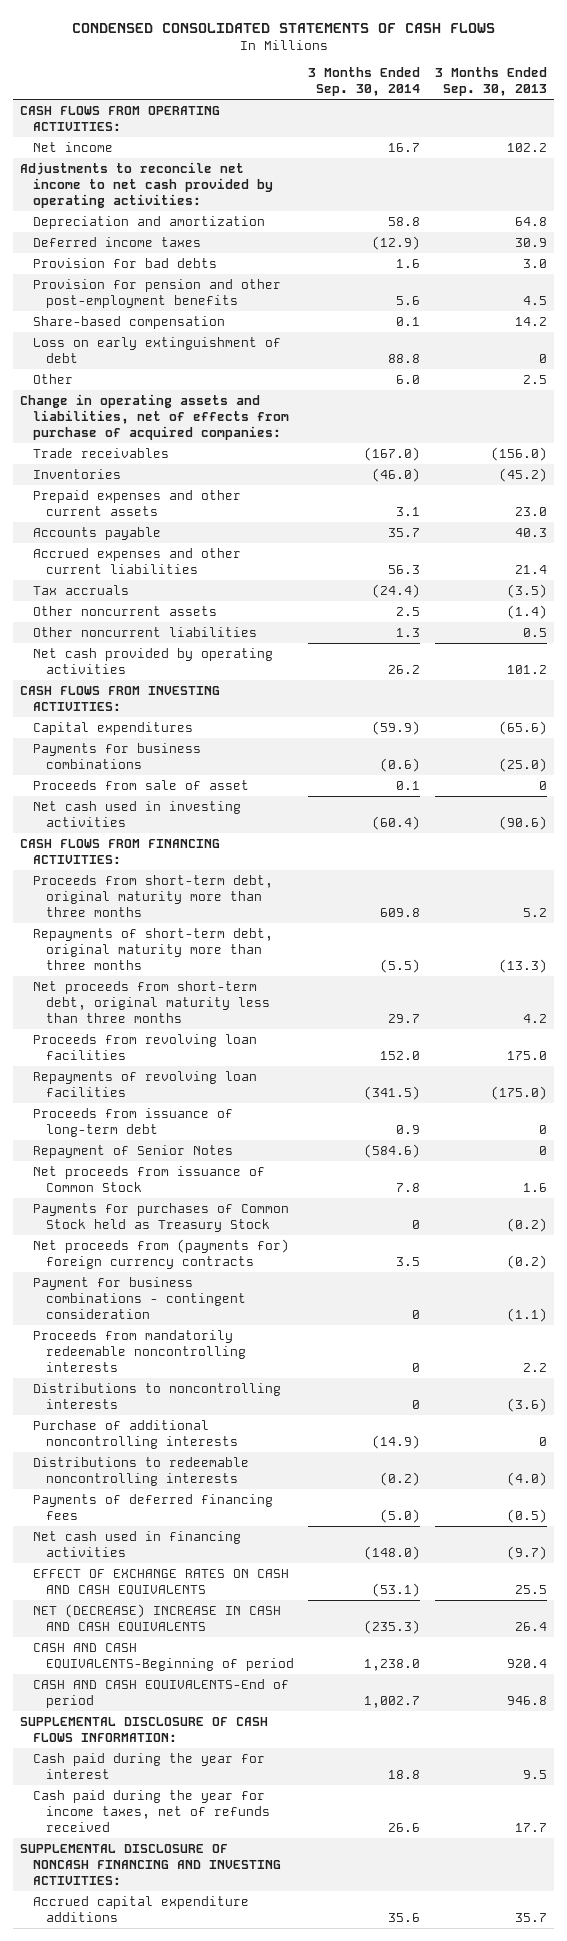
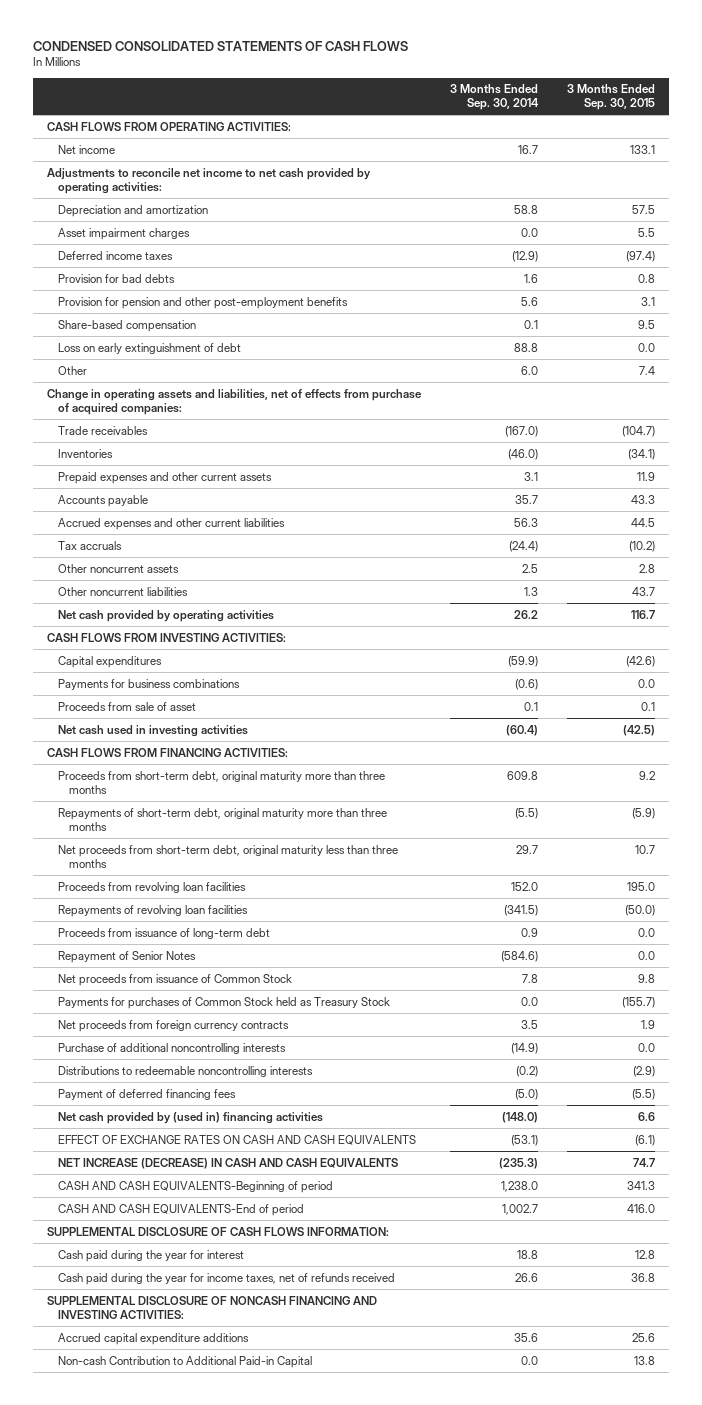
- | 3 Months Ended Sep. 30, 2014 | 3 Months Ended Sep. 30, 2013
+ | 3 Months Ended Sep. 30, 2014 | 3 Months Ended Sep. 30, 2015
+ Asset impairment charges | 0.0 | 5.5
- Payments for purchases of Common Stock held as Treasury Stock | 0 | (0.2)
- Net proceeds from (payments for) foreign currency contracts | 3.5 | (0.2)
- Payment for business combinations - contingent consideration | 0 | (1.1)
- Proceeds from mandatorily redeemable noncontrolling interests | 0 | 2.2
- Distributions to noncontrolling interests | 0 | (3.6)
+ Payments for purchases of Common Stock held as Treasury Stock | 0.0 | (155.7)
+ Net proceeds from foreign currency contracts | 3.5 | 1.9
- Payments of deferred financing fees | (5.0) | (0.5)
- Net cash used in financing activities | (148.0) | (9.7)
+ Payment of deferred financing fees | (5.0) | (5.5)
+ Net cash provided by (used in) financing activities | (148.0) | 6.6
- NET (DECREASE) INCREASE IN CASH AND CASH EQUIVALENTS | (235.3) | 26.4
+ NET INCREASE (DECREASE) IN CASH AND CASH EQUIVALENTS | (235.3) | 74.7
+ Non-cash Contribution to Additional Paid-in Capital | 0.0 | 13.8

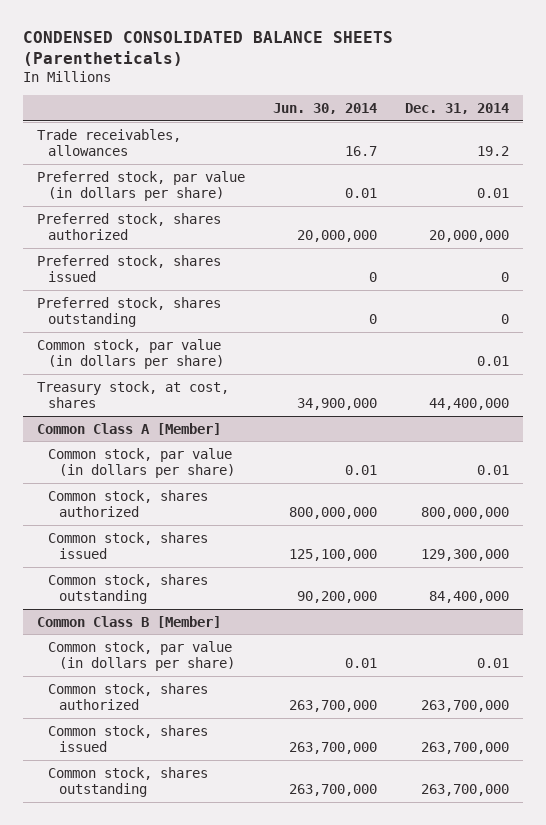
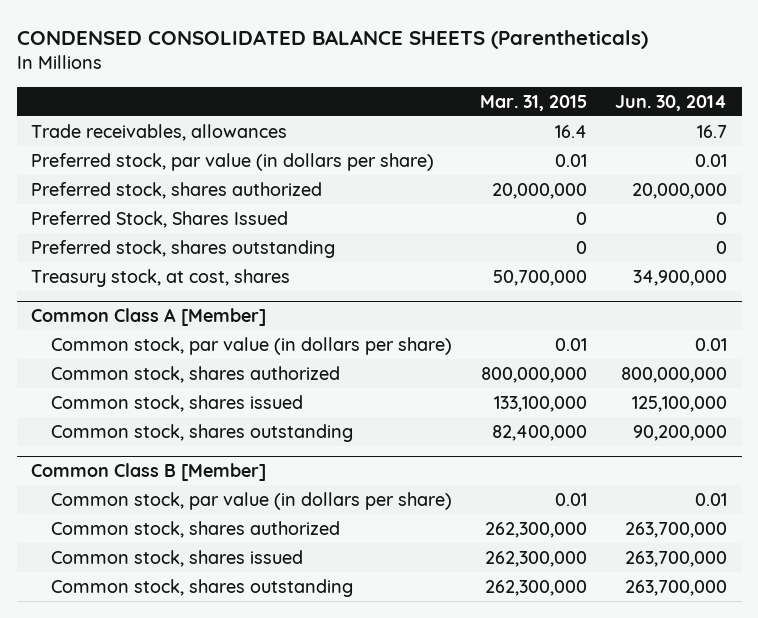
- | Jun. 30, 2014 | Dec. 31, 2014
+ | Mar. 31, 2015 | Jun. 30, 2014
- Preferred stock, shares issued | 0 | 0
+ Preferred Stock, Shares Issued | 0 | 0
- Common stock, par value (in dollars per share) | | 0.01

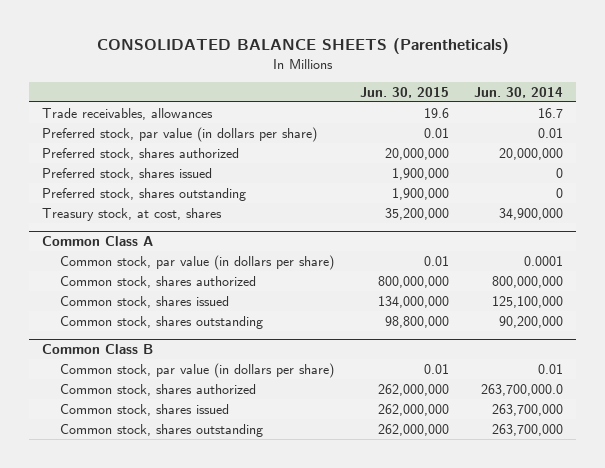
- CONDENSED CONSOLIDATED BALANCE SHEETS (Parentheticals)
+ CONSOLIDATED BALANCE SHEETS (Parentheticals)
- | Mar. 31, 2015 | Jun. 30, 2014
+ | Jun. 30, 2015 | Jun. 30, 2014
- Preferred Stock, Shares Issued | 0 | 0
+ Preferred stock, shares issued | 1,900,000 | 0
- Common Class A [Member]
- Common stock, par value (in dollars per share) | 0.01 | 0.01
+ Common Class A
+ Common stock, par value (in dollars per share) | 0.01 | 0.0001
- Common Class B [Member]
+ Common Class B
- Common stock, shares authorized | 262,300,000 | 263,700,000
+ Common stock, shares authorized | 262,000,000 | 263,700,000.0

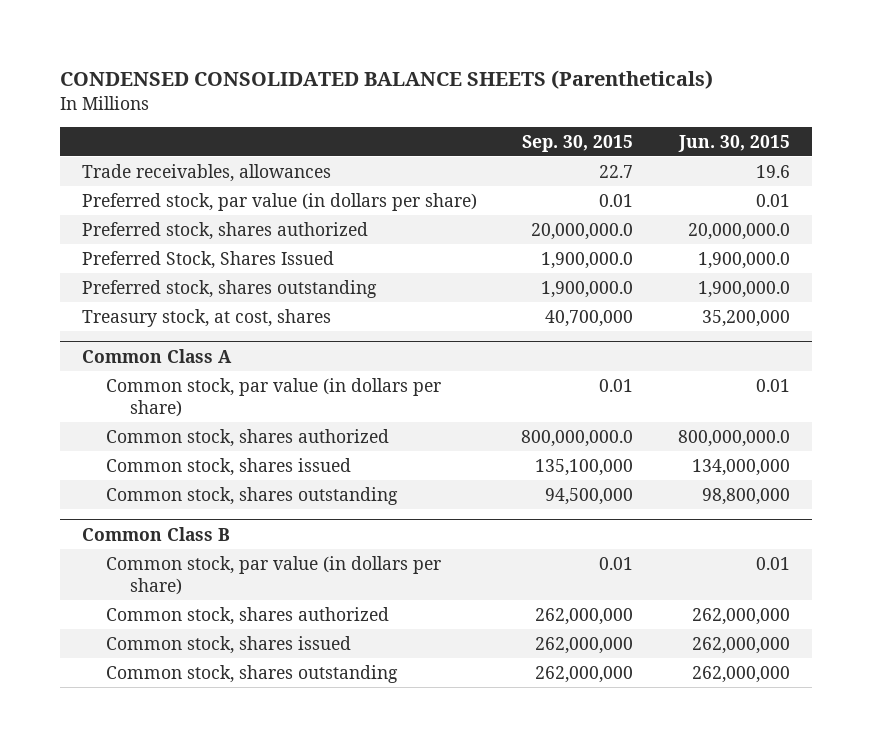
- CONSOLIDATED BALANCE SHEETS (Parentheticals)
+ CONDENSED CONSOLIDATED BALANCE SHEETS (Parentheticals)
- | Jun. 30, 2015 | Jun. 30, 2014
+ | Sep. 30, 2015 | Jun. 30, 2015
- Preferred stock, shares authorized | 20,000,000 | 20,000,000
- Preferred stock, shares issued | 1,900,000 | 0
- Preferred stock, shares outstanding | 1,900,000 | 0
+ Preferred stock, shares authorized | 20,000,000.0 | 20,000,000.0
+ Preferred Stock, Shares Issued | 1,900,000.0 | 1,900,000.0
+ Preferred stock, shares outstanding | 1,900,000.0 | 1,900,000.0
@ Common Class A
- Common stock, shares authorized | 800,000,000 | 800,000,000
+ Common stock, shares authorized | 800,000,000.0 | 800,000,000.0

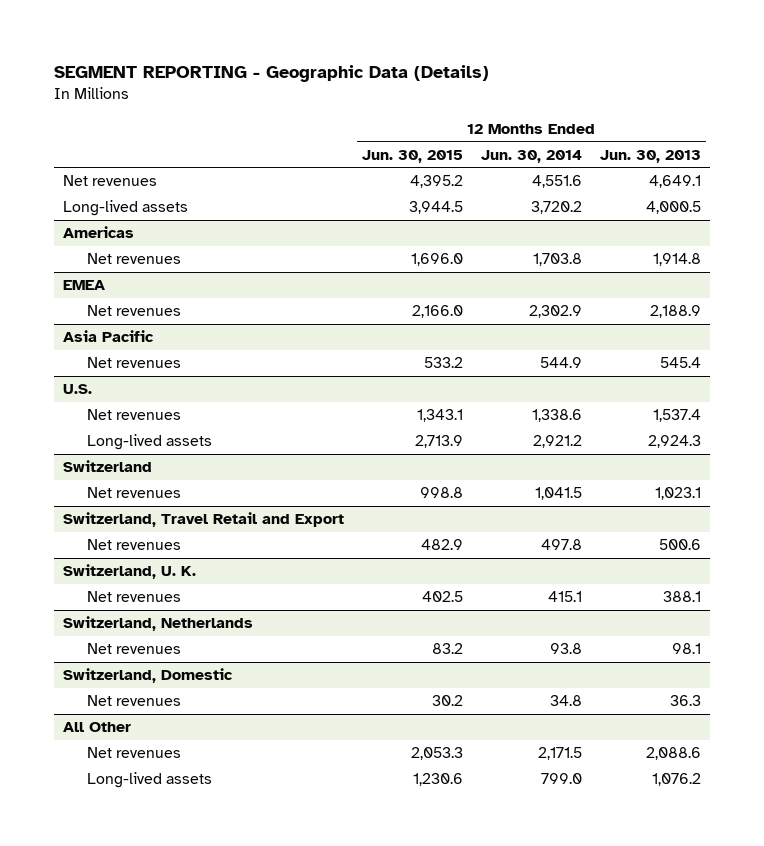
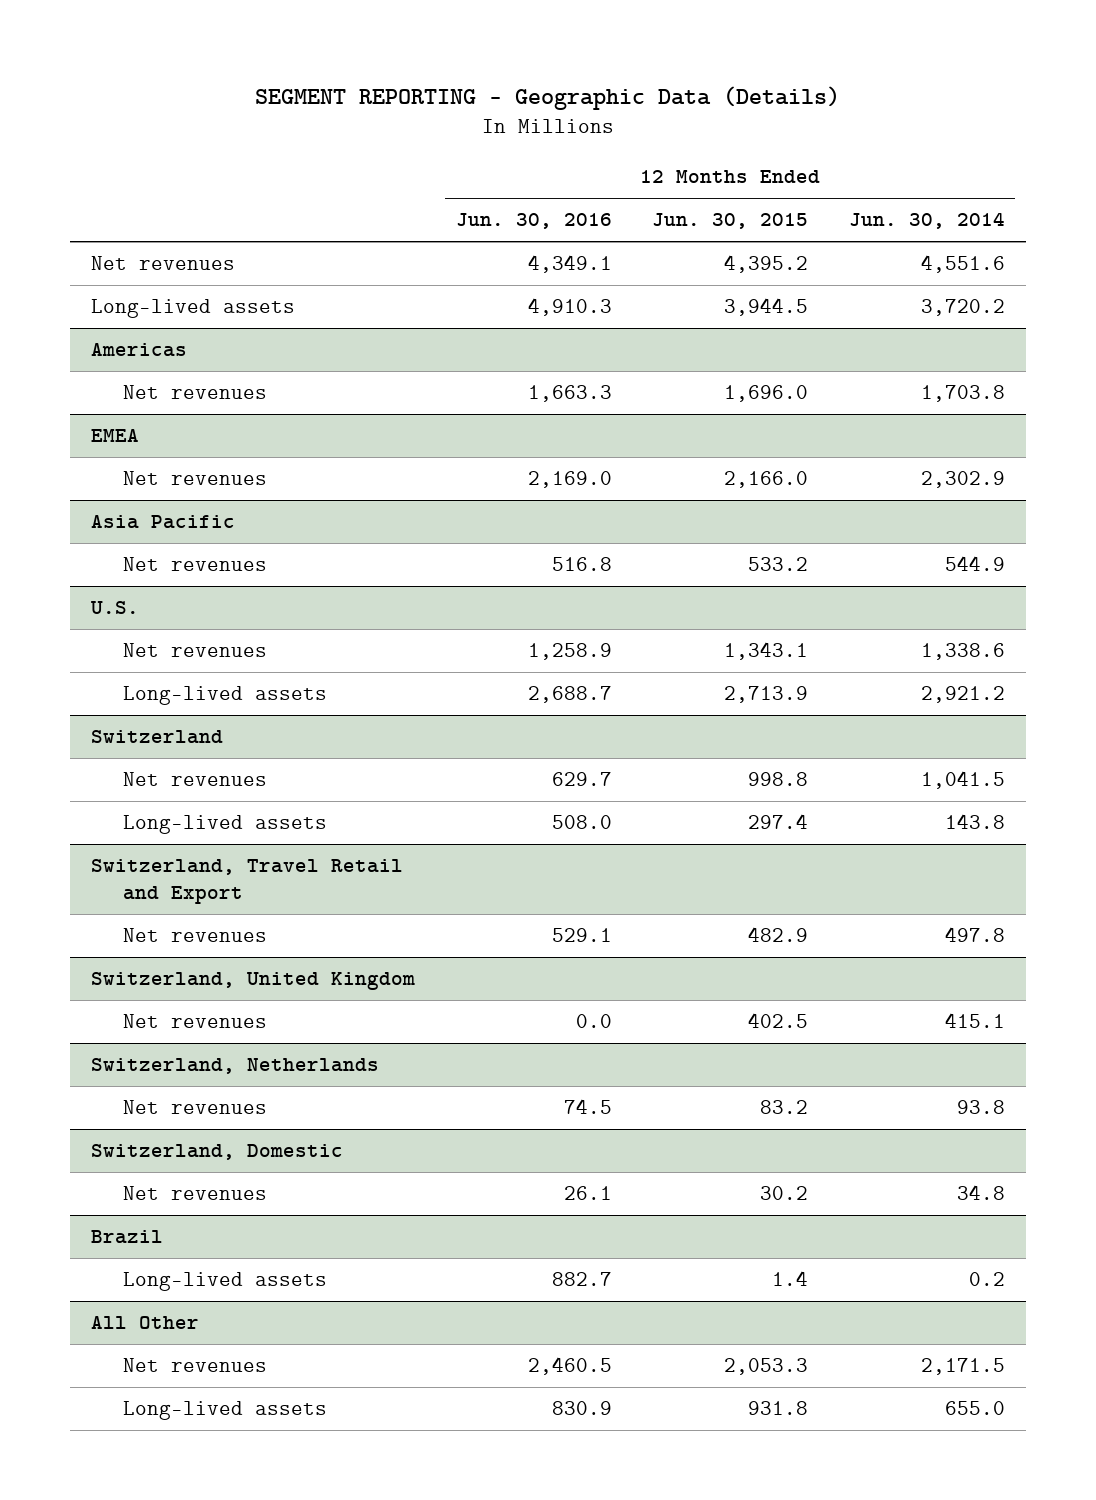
- | 12 Months Ended Jun. 30, 2015 | 12 Months Ended Jun. 30, 2014 | 12 Months Ended Jun. 30, 2013
+ | 12 Months Ended Jun. 30, 2016 | 12 Months Ended Jun. 30, 2015 | 12 Months Ended Jun. 30, 2014
@ Switzerland
+ Long-lived assets | 508.0 | 297.4 | 143.8
- Switzerland, U. K.
+ Switzerland, United Kingdom
+ Brazil
+ Long-lived assets | 882.7 | 1.4 | 0.2
@ All Other
- Long-lived assets | 1,230.6 | 799.0 | 1,076.2
+ Long-lived assets | 830.9 | 931.8 | 655.0

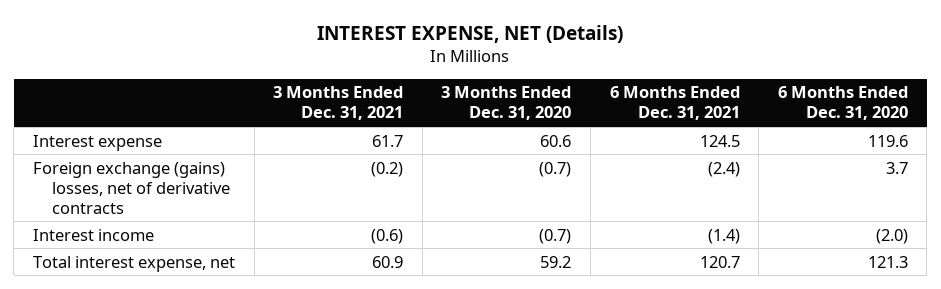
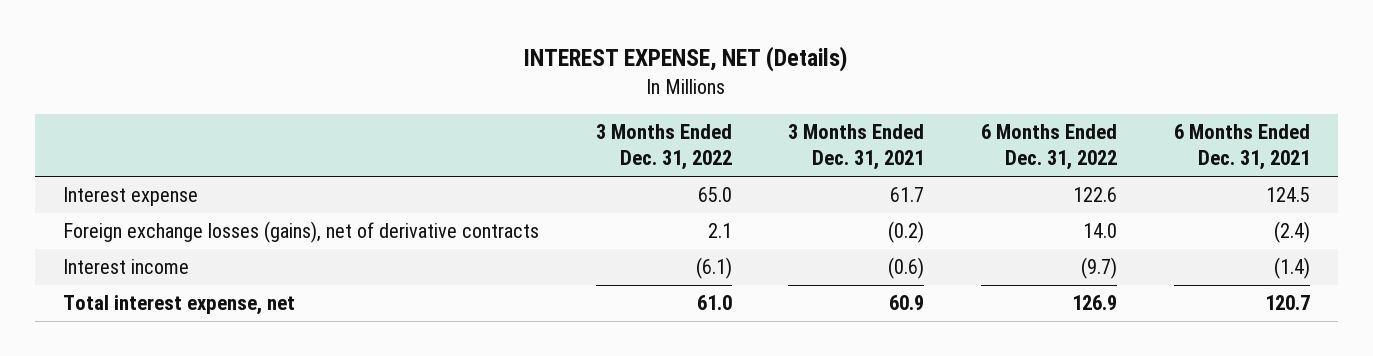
- | 3 Months Ended Dec. 31, 2021 | 3 Months Ended Dec. 31, 2020 | 6 Months Ended Dec. 31, 2021 | 6 Months Ended Dec. 31, 2020
+ | 3 Months Ended Dec. 31, 2022 | 3 Months Ended Dec. 31, 2021 | 6 Months Ended Dec. 31, 2022 | 6 Months Ended Dec. 31, 2021
- Foreign exchange (gains) losses, net of derivative contracts | (0.2) | (0.7) | (2.4) | 3.7
+ Foreign exchange losses (gains), net of derivative contracts | 2.1 | (0.2) | 14.0 | (2.4)

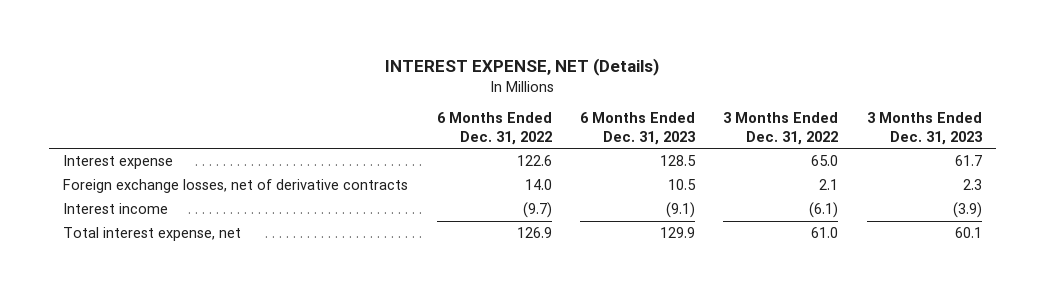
- | 3 Months Ended Dec. 31, 2022 | 3 Months Ended Dec. 31, 2021 | 6 Months Ended Dec. 31, 2022 | 6 Months Ended Dec. 31, 2021
+ | 6 Months Ended Dec. 31, 2022 | 6 Months Ended Dec. 31, 2023 | 3 Months Ended Dec. 31, 2022 | 3 Months Ended Dec. 31, 2023
- Foreign exchange losses (gains), net of derivative contracts | 2.1 | (0.2) | 14.0 | (2.4)
+ Foreign exchange losses, net of derivative contracts | 14.0 | 10.5 | 2.1 | 2.3

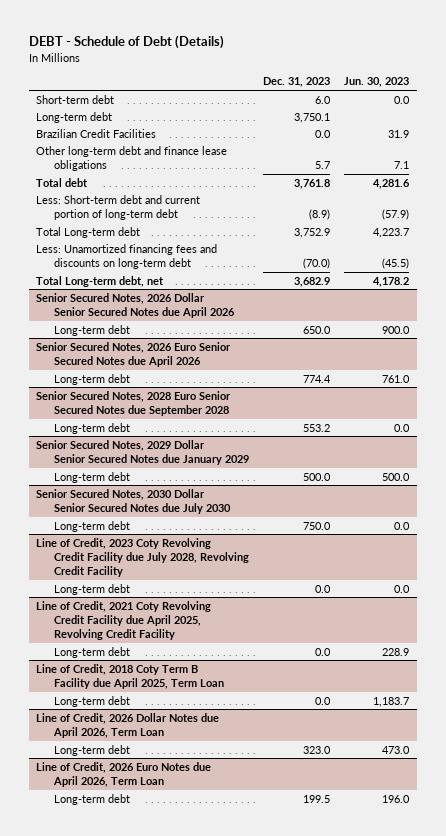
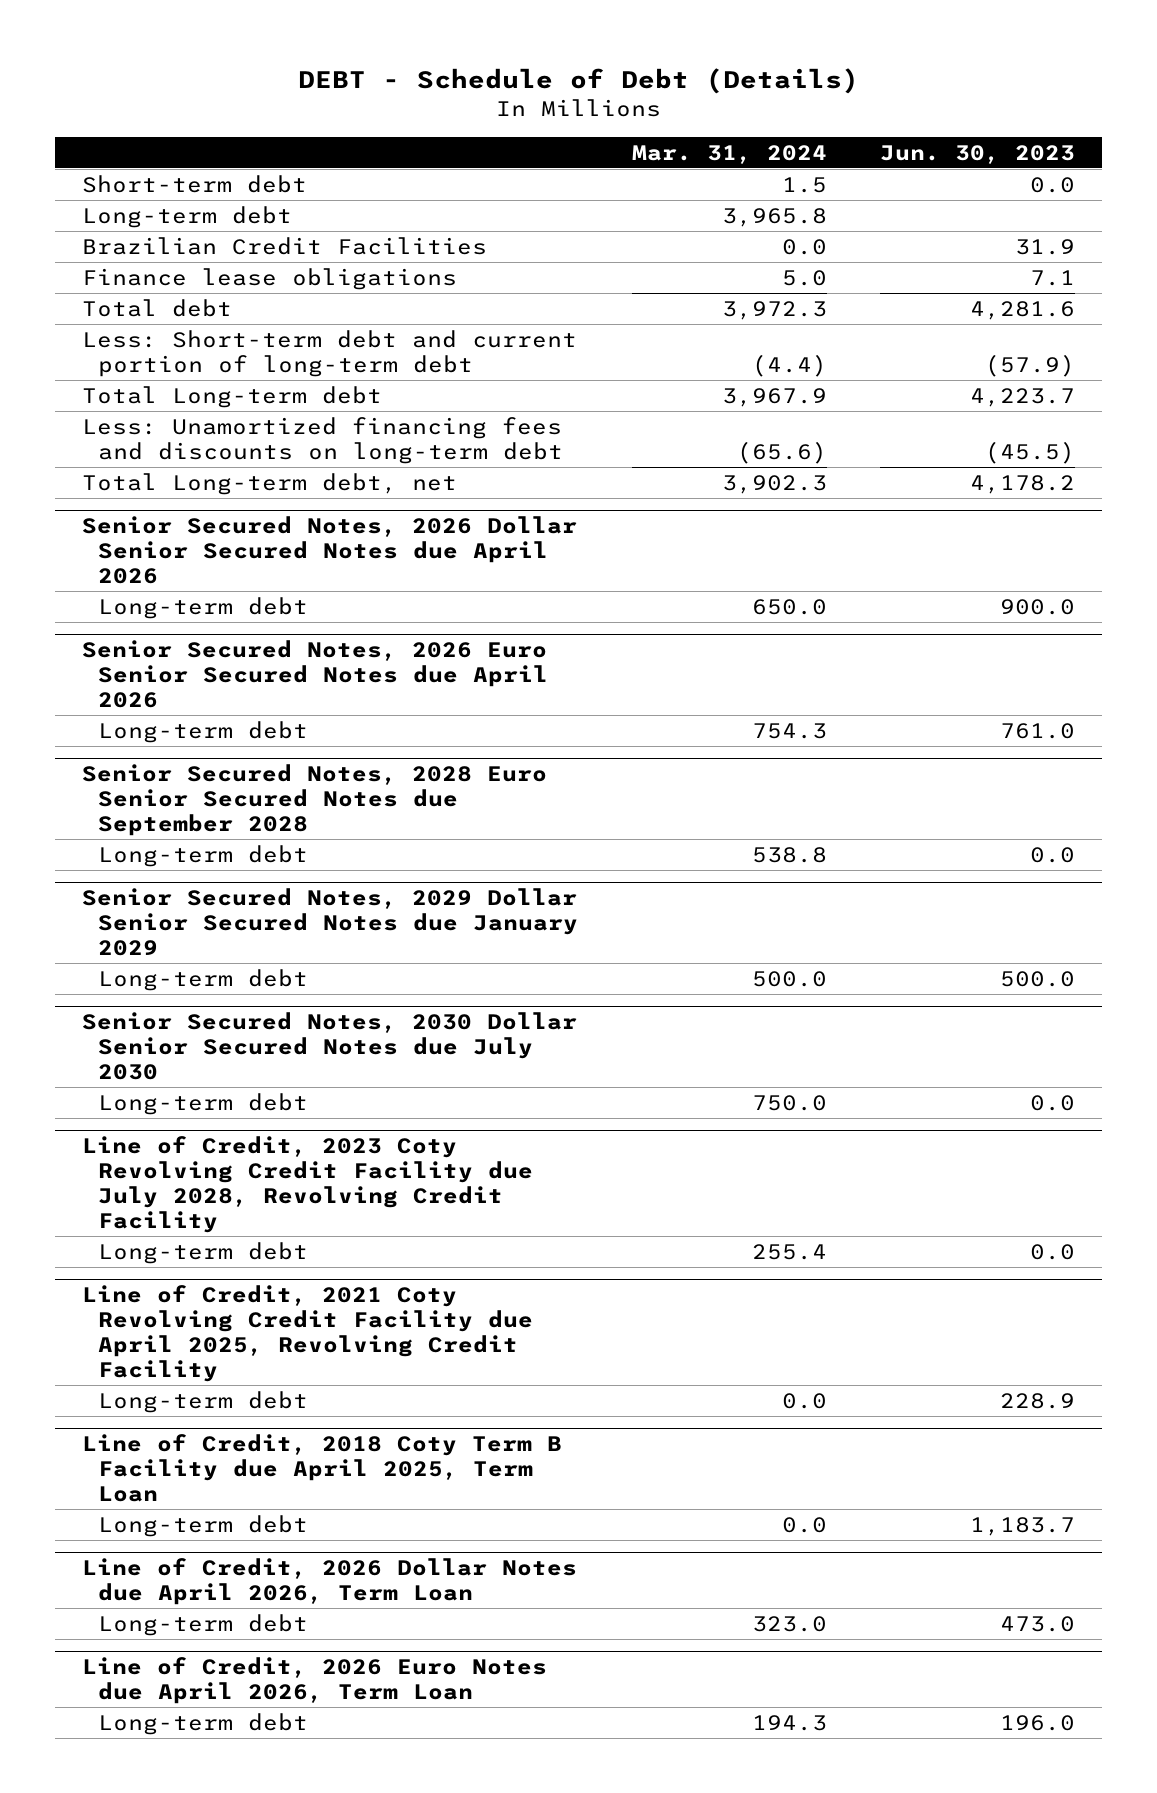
- | Dec. 31, 2023 | Jun. 30, 2023
+ | Mar. 31, 2024 | Jun. 30, 2023
- Other long-term debt and finance lease obligations | 5.7 | 7.1
+ Finance lease obligations | 5.0 | 7.1

